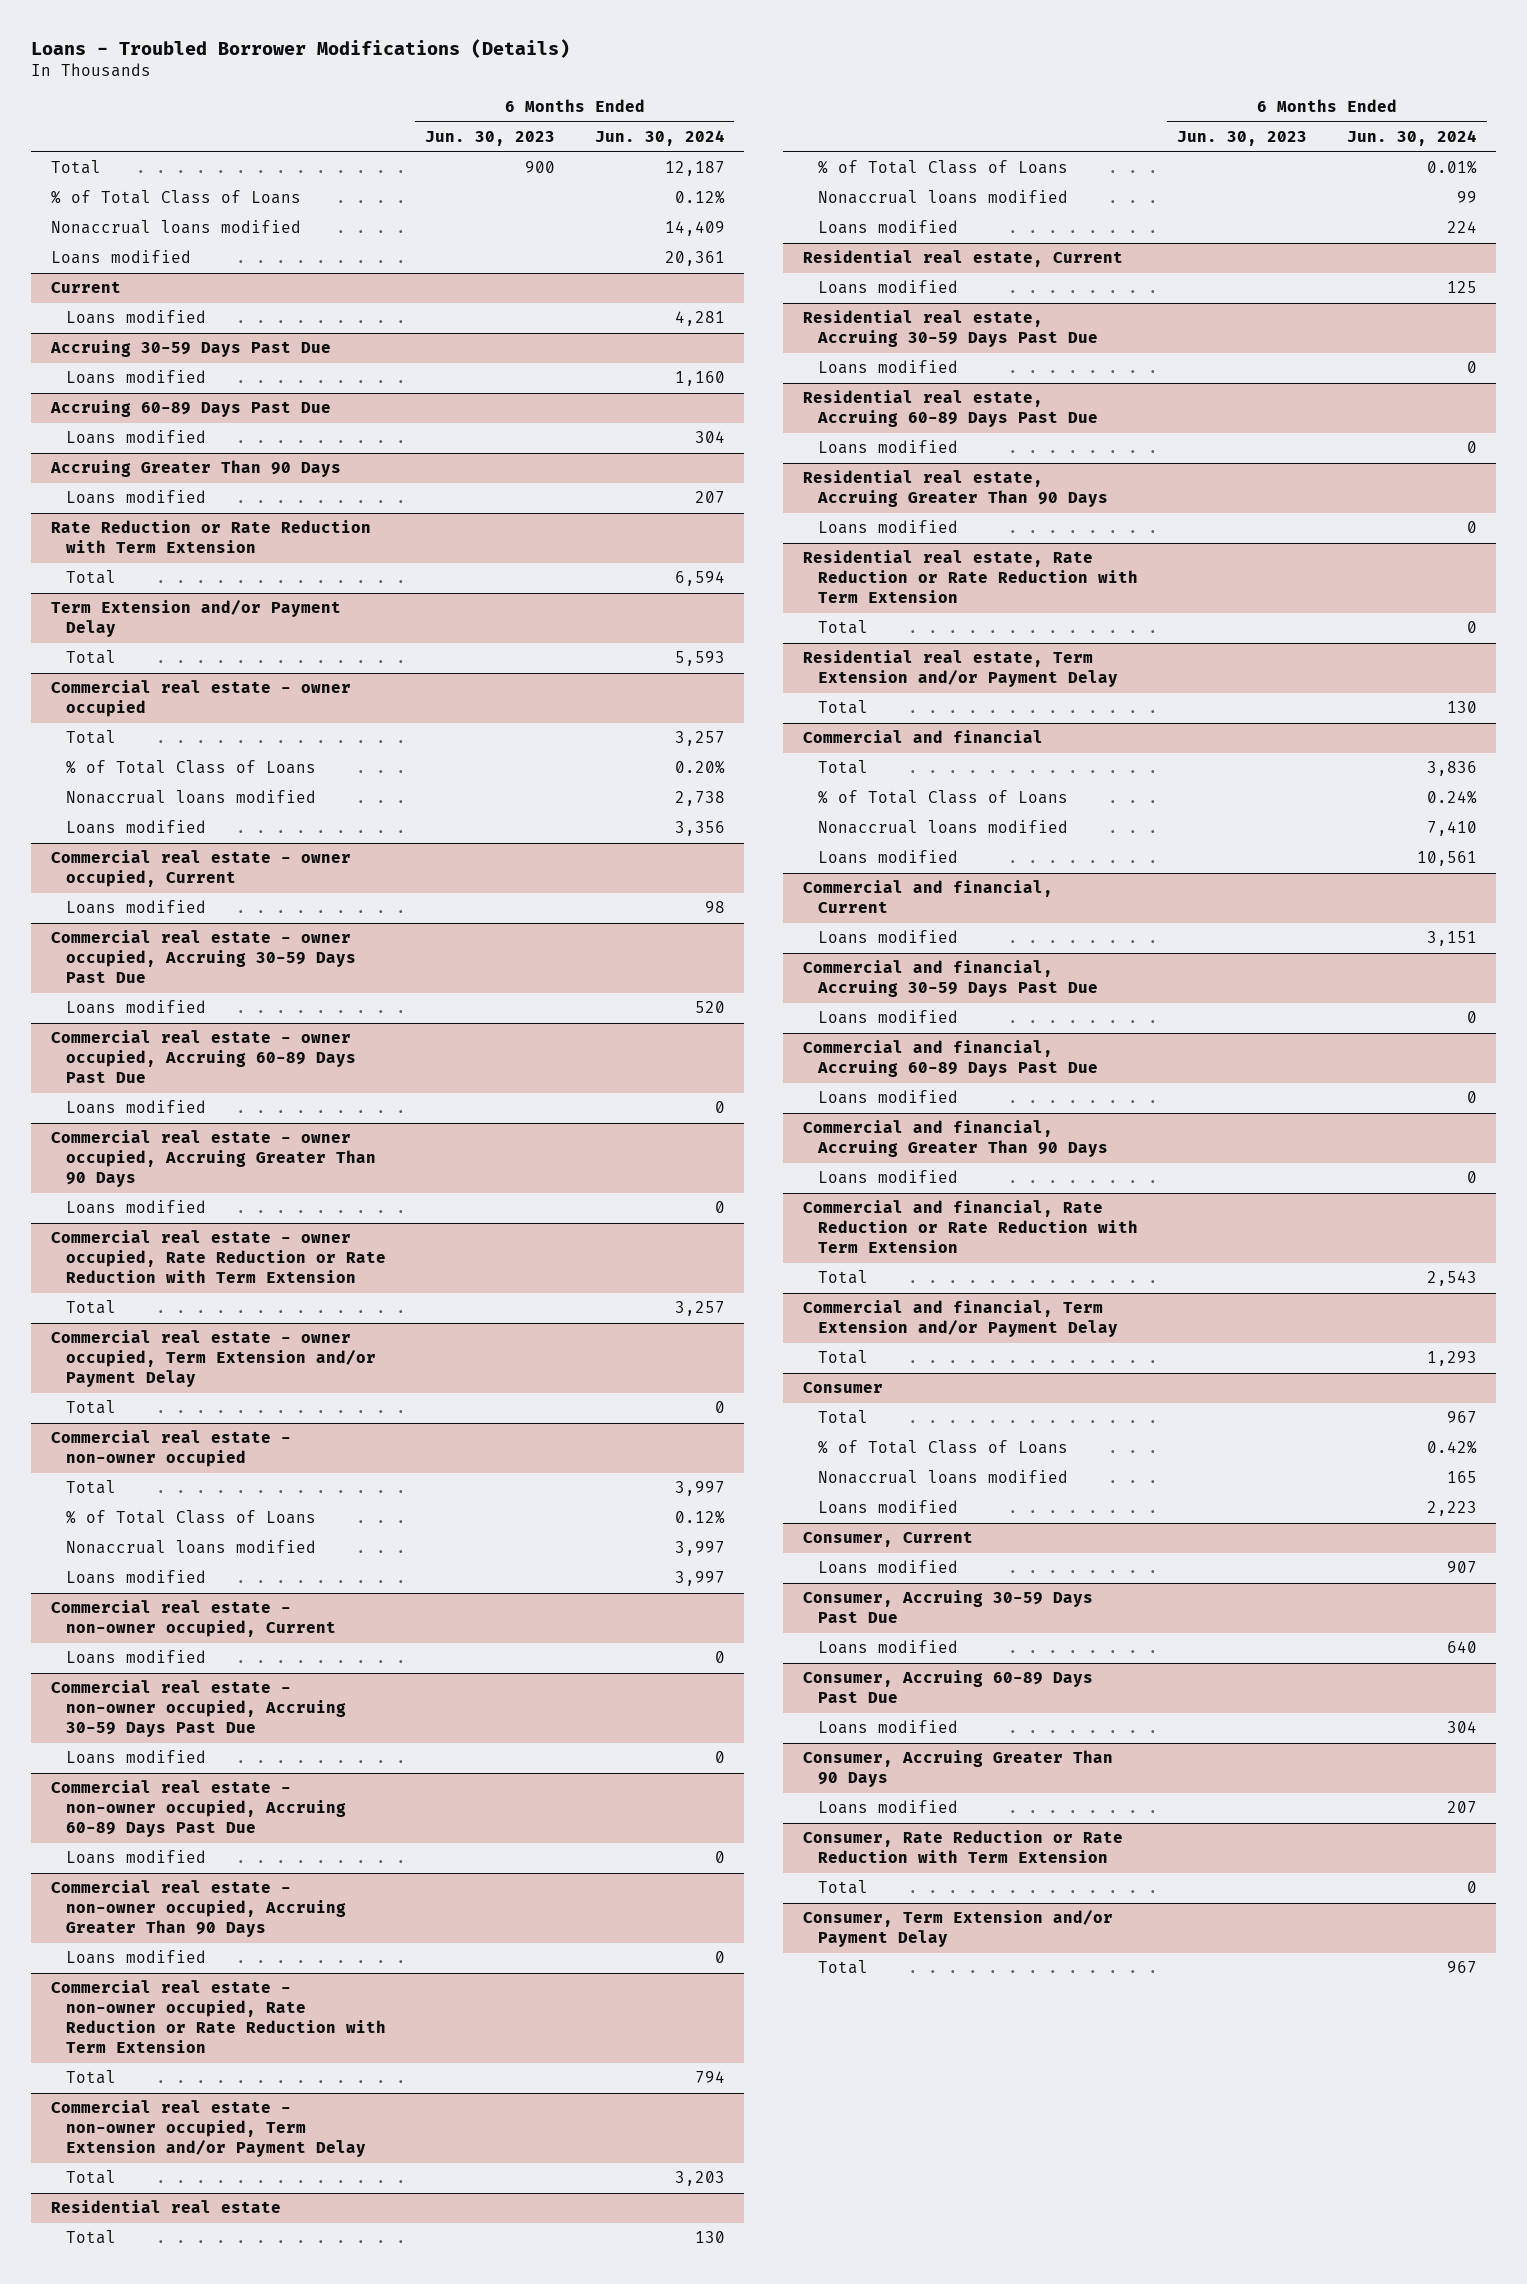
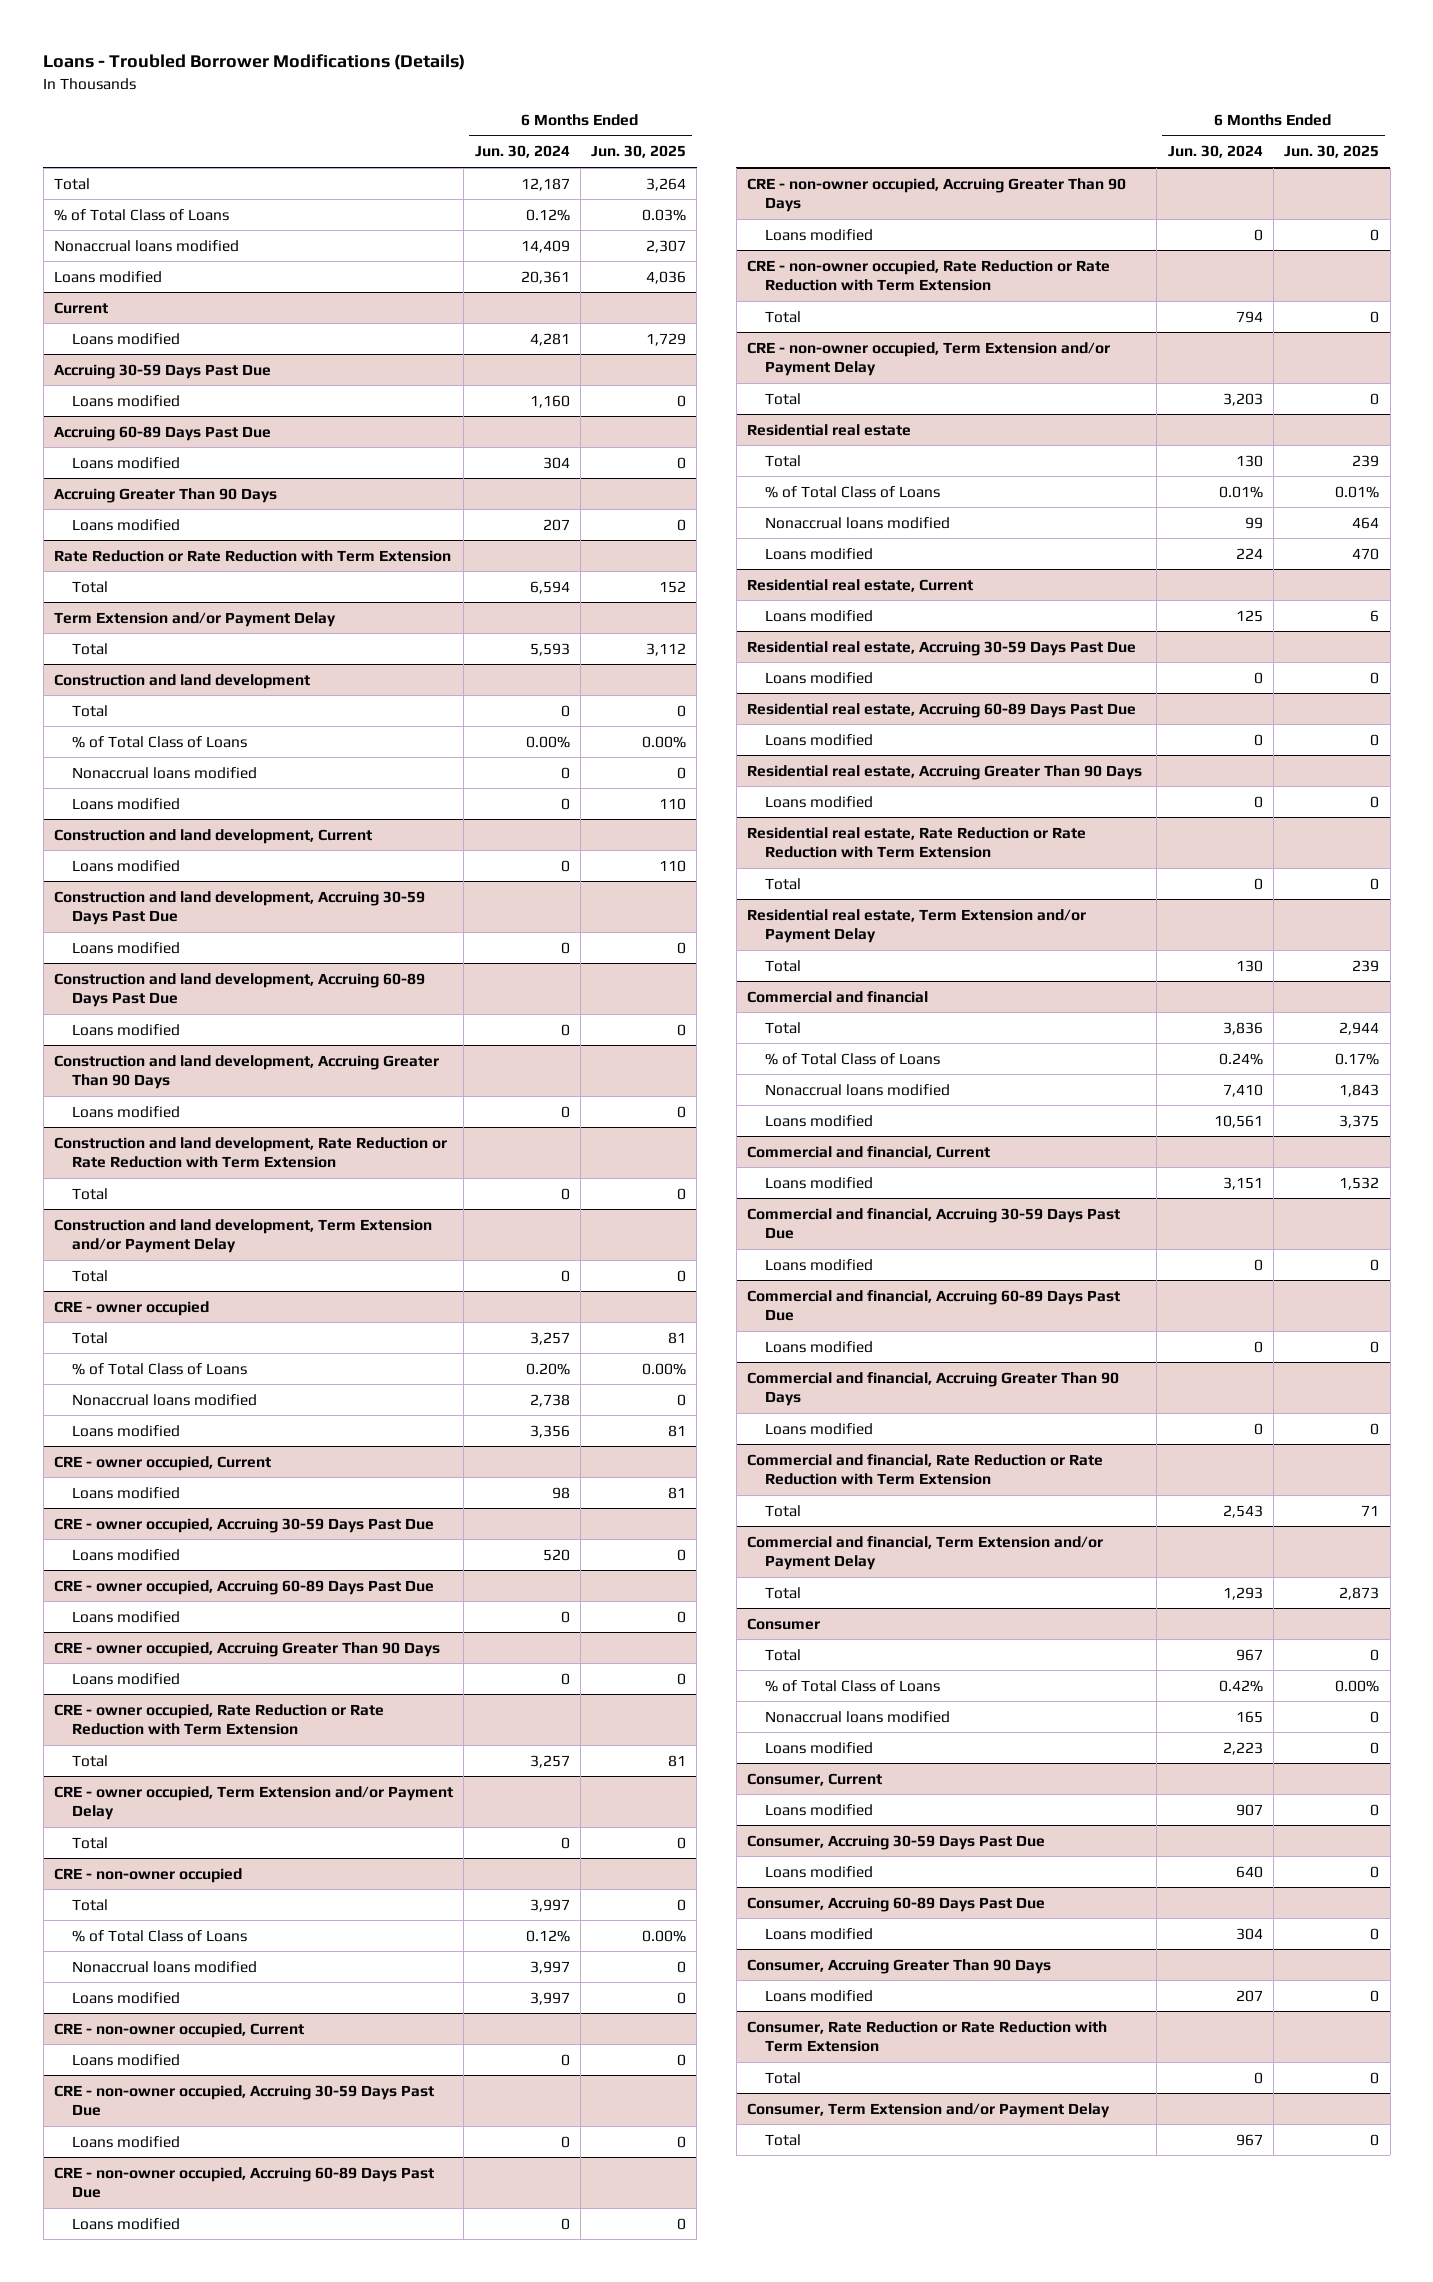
- | 6 Months Ended Jun. 30, 2023 | 6 Months Ended Jun. 30, 2024
+ | 6 Months Ended Jun. 30, 2024 | 6 Months Ended Jun. 30, 2025
- Commercial real estate - owner occupied
+ Construction and land development
+ Total | 0 | 0
+ % of Total Class of Loans | 0.00% | 0.00%
+ Nonaccrual loans modified | 0 | 0
+ Loans modified | 0 | 110
+ Construction and land development, Current
+ Loans modified | 0 | 110
+ Construction and land development, Accruing 30-59 Days Past Due
+ Loans modified | 0 | 0
+ Construction and land development, Accruing 60-89 Days Past Due
+ Loans modified | 0 | 0
+ Construction and land development, Accruing Greater Than 90 Days
+ Loans modified | 0 | 0
+ Construction and land development, Rate Reduction or Rate Reduction with Term Extension
+ Total | 0 | 0
+ Construction and land development, Term Extension and/or Payment Delay
+ Total | 0 | 0
+ CRE - owner occupied
- Commercial real estate - owner occupied, Current
+ CRE - owner occupied, Current
- Commercial real estate - owner occupied, Accruing 30-59 Days Past Due
+ CRE - owner occupied, Accruing 30-59 Days Past Due
- Commercial real estate - owner occupied, Accruing 60-89 Days Past Due
+ CRE - owner occupied, Accruing 60-89 Days Past Due
- Commercial real estate - owner occupied, Accruing Greater Than 90 Days
+ CRE - owner occupied, Accruing Greater Than 90 Days
- Commercial real estate - owner occupied, Rate Reduction or Rate Reduction with Term Extension
+ CRE - owner occupied, Rate Reduction or Rate Reduction with Term Extension
- Commercial real estate - owner occupied, Term Extension and/or Payment Delay
+ CRE - owner occupied, Term Extension and/or Payment Delay
- Commercial real estate - non-owner occupied
+ CRE - non-owner occupied
- Commercial real estate - non-owner occupied, Current
+ CRE - non-owner occupied, Current
- Commercial real estate - non-owner occupied, Accruing 30-59 Days Past Due
+ CRE - non-owner occupied, Accruing 30-59 Days Past Due
- Commercial real estate - non-owner occupied, Accruing 60-89 Days Past Due
+ CRE - non-owner occupied, Accruing 60-89 Days Past Due
- Commercial real estate - non-owner occupied, Accruing Greater Than 90 Days
+ CRE - non-owner occupied, Accruing Greater Than 90 Days
- Commercial real estate - non-owner occupied, Rate Reduction or Rate Reduction with Term Extension
+ CRE - non-owner occupied, Rate Reduction or Rate Reduction with Term Extension
- Commercial real estate - non-owner occupied, Term Extension and/or Payment Delay
+ CRE - non-owner occupied, Term Extension and/or Payment Delay

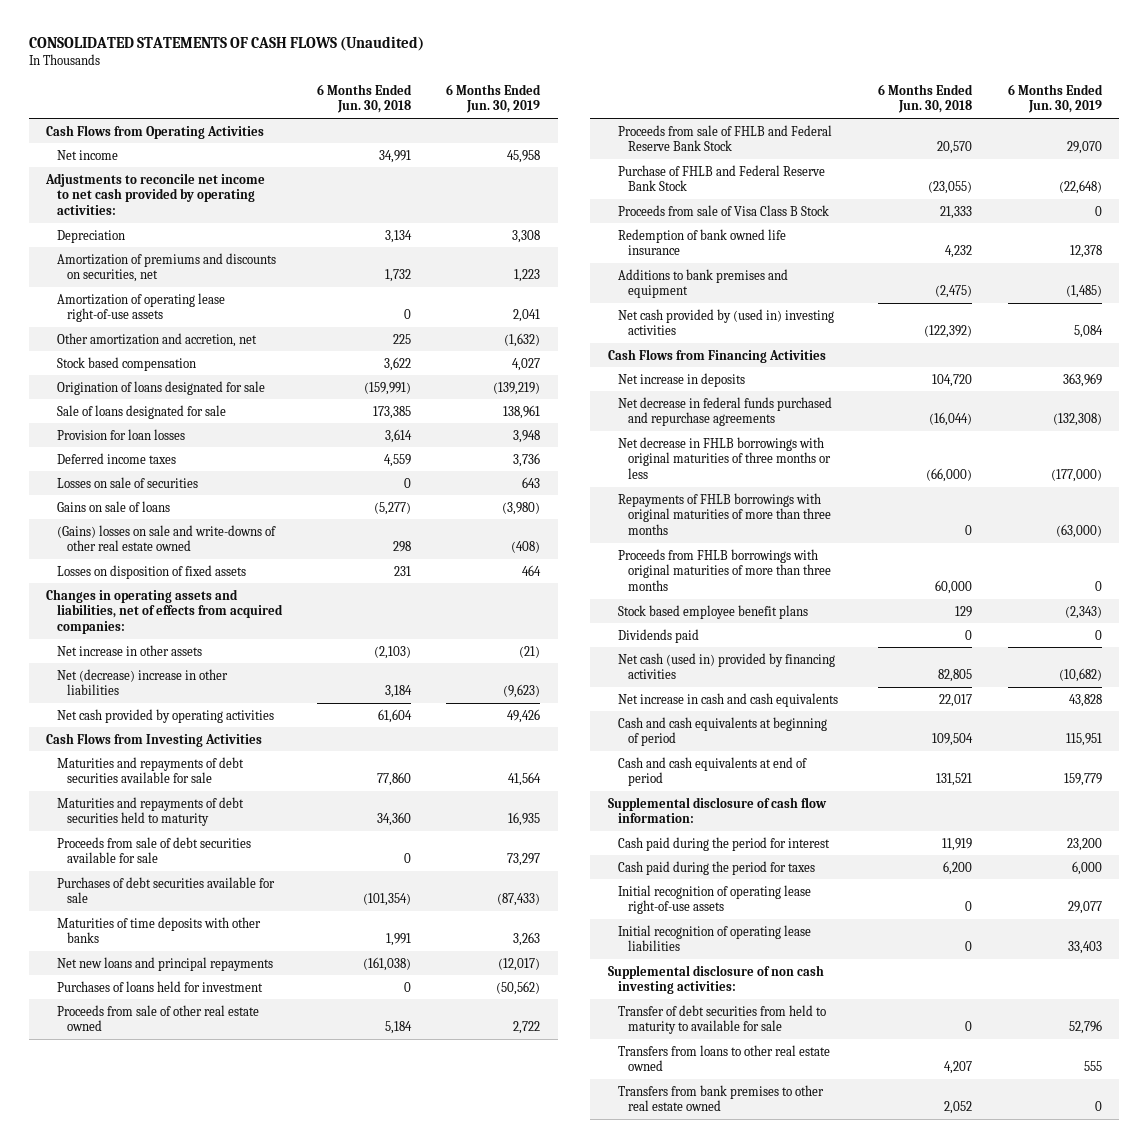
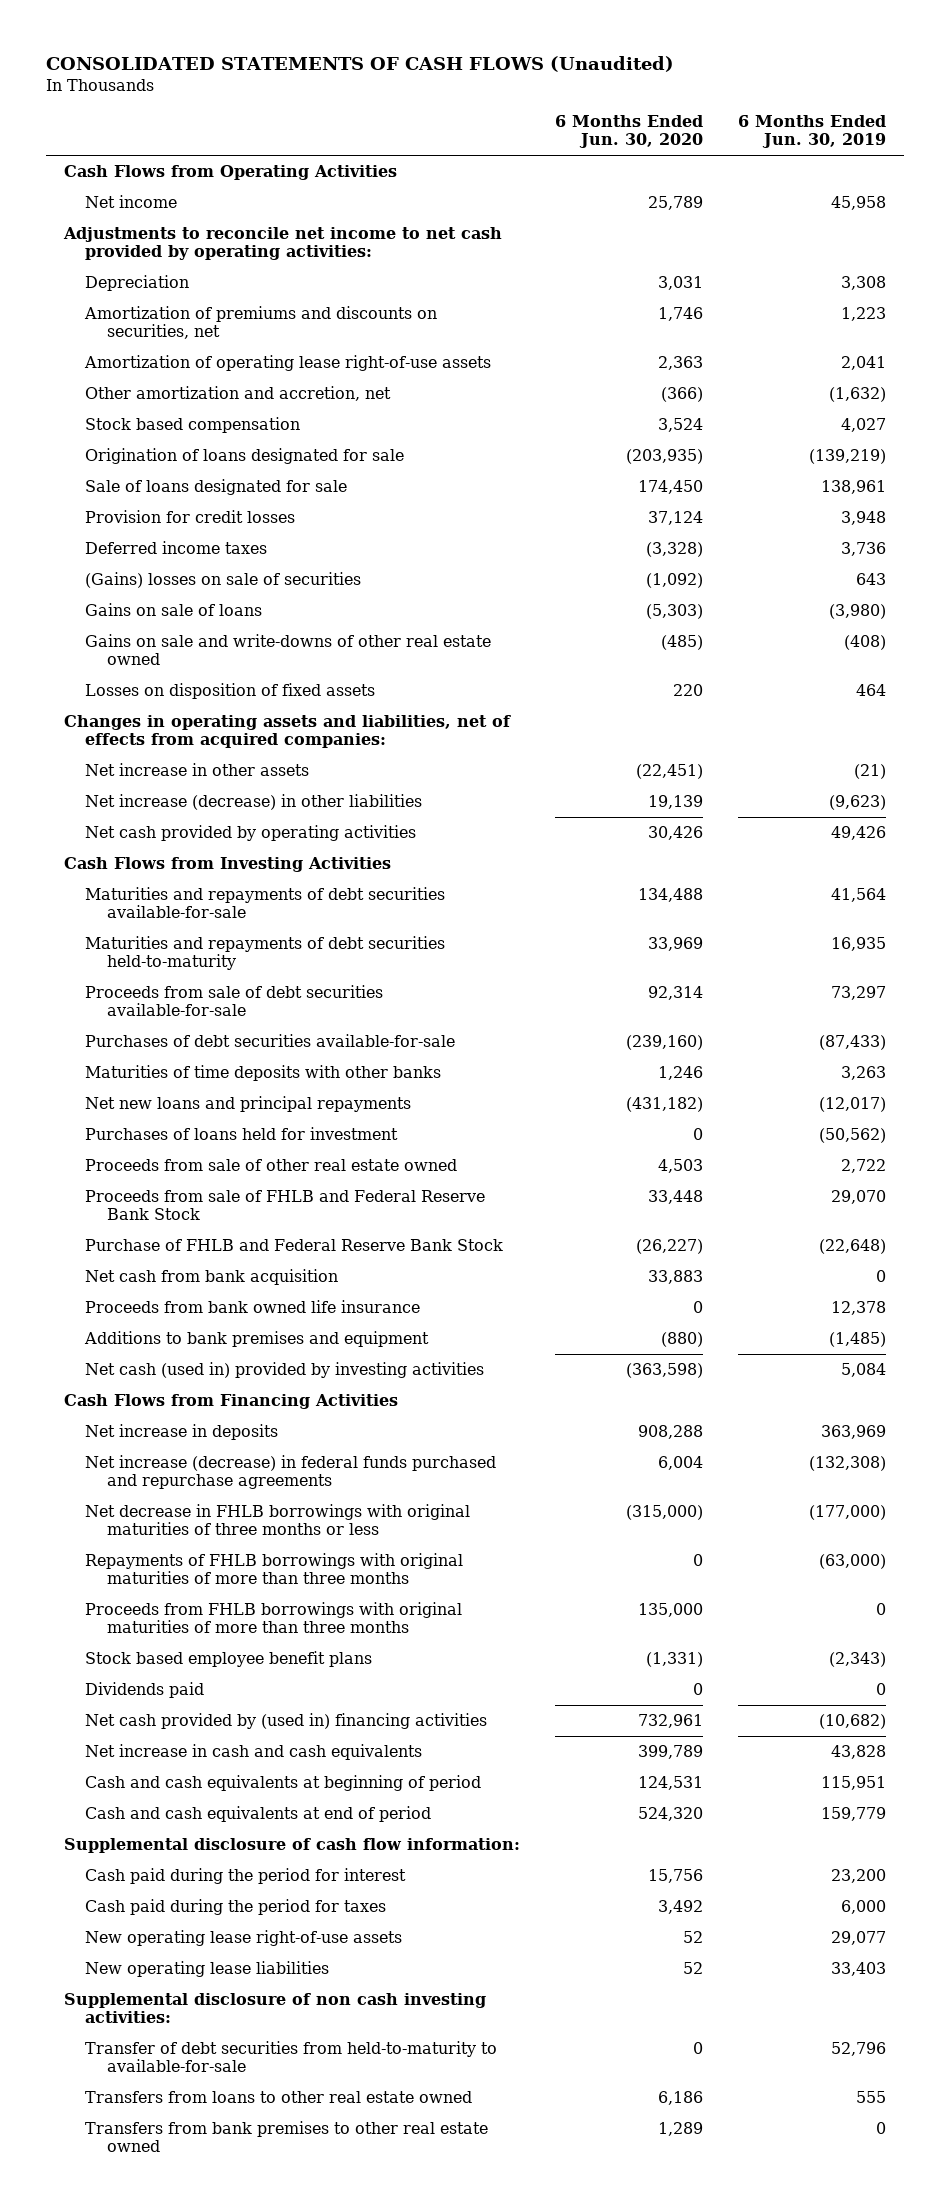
- | 6 Months Ended Jun. 30, 2018 | 6 Months Ended Jun. 30, 2019
+ | 6 Months Ended Jun. 30, 2020 | 6 Months Ended Jun. 30, 2019
- Provision for loan losses | 3,614 | 3,948
+ Provision for credit losses | 37,124 | 3,948
- Losses on sale of securities | 0 | 643
+ (Gains) losses on sale of securities | (1,092) | 643
- (Gains) losses on sale and write-downs of other real estate owned | 298 | (408)
+ Gains on sale and write-downs of other real estate owned | (485) | (408)
- Net (decrease) increase in other liabilities | 3,184 | (9,623)
+ Net increase (decrease) in other liabilities | 19,139 | (9,623)
- Maturities and repayments of debt securities available for sale | 77,860 | 41,564
- Maturities and repayments of debt securities held to maturity | 34,360 | 16,935
- Proceeds from sale of debt securities available for sale | 0 | 73,297
- Purchases of debt securities available for sale | (101,354) | (87,433)
+ Maturities and repayments of debt securities available-for-sale | 134,488 | 41,564
+ Maturities and repayments of debt securities held-to-maturity | 33,969 | 16,935
+ Proceeds from sale of debt securities available-for-sale | 92,314 | 73,297
+ Purchases of debt securities available-for-sale | (239,160) | (87,433)
- Proceeds from sale of Visa Class B Stock | 21,333 | 0
- Redemption of bank owned life insurance | 4,232 | 12,378
+ Net cash from bank acquisition | 33,883 | 0
+ Proceeds from bank owned life insurance | 0 | 12,378
- Net cash provided by (used in) investing activities | (122,392) | 5,084
+ Net cash (used in) provided by investing activities | (363,598) | 5,084
- Net decrease in federal funds purchased and repurchase agreements | (16,044) | (132,308)
+ Net increase (decrease) in federal funds purchased and repurchase agreements | 6,004 | (132,308)
- Net cash (used in) provided by financing activities | 82,805 | (10,682)
+ Net cash provided by (used in) financing activities | 732,961 | (10,682)
- Initial recognition of operating lease right-of-use assets | 0 | 29,077
- Initial recognition of operating lease liabilities | 0 | 33,403
+ New operating lease right-of-use assets | 52 | 29,077
+ New operating lease liabilities | 52 | 33,403
- Transfer of debt securities from held to maturity to available for sale | 0 | 52,796
+ Transfer of debt securities from held-to-maturity to available-for-sale | 0 | 52,796

